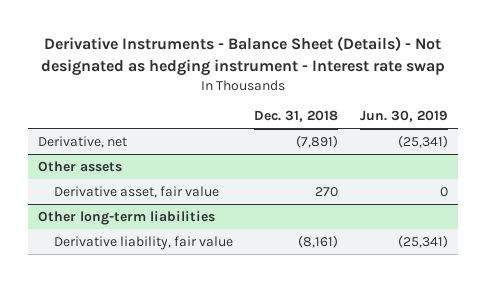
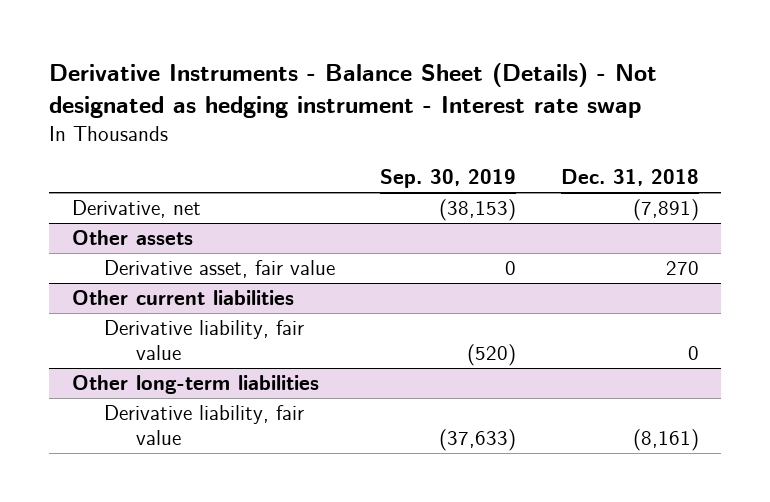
- | Dec. 31, 2018 | Jun. 30, 2019
+ | Sep. 30, 2019 | Dec. 31, 2018
+ Other current liabilities
+ Derivative liability, fair value | (520) | 0

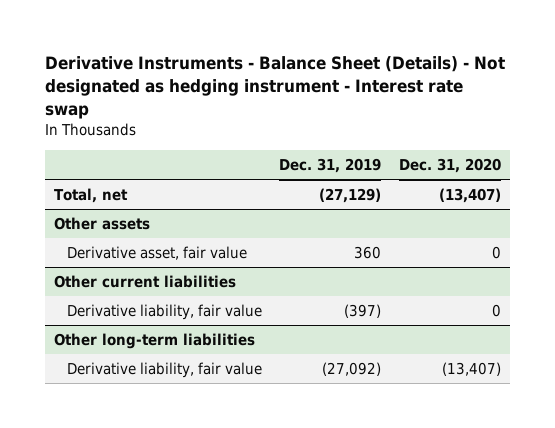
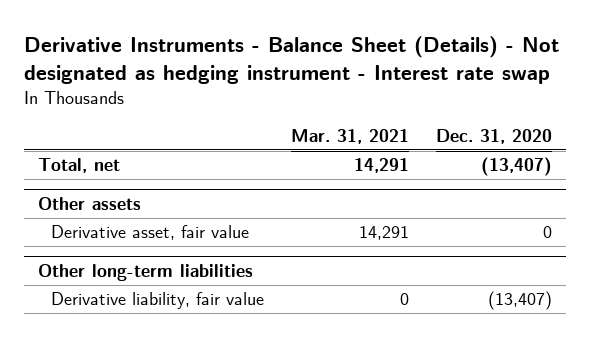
- | Dec. 31, 2019 | Dec. 31, 2020
+ | Mar. 31, 2021 | Dec. 31, 2020
- Other current liabilities
- Derivative liability, fair value | (397) | 0

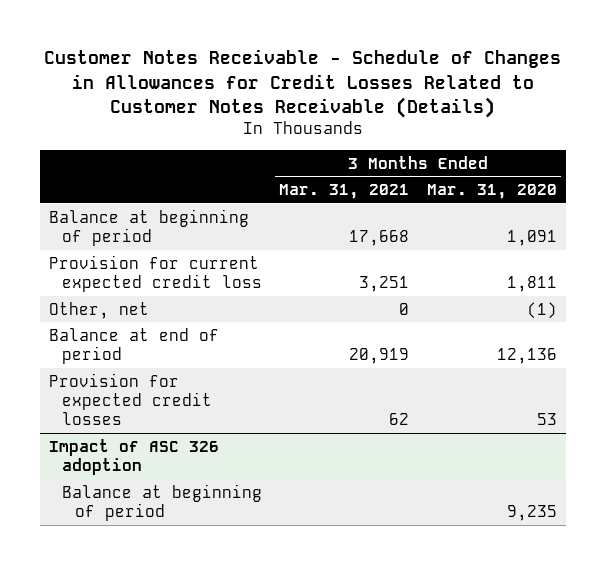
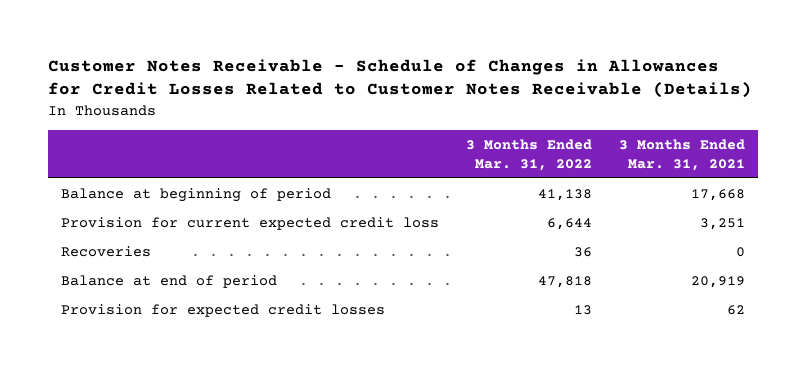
- | 3 Months Ended Mar. 31, 2021 | 3 Months Ended Mar. 31, 2020
+ | 3 Months Ended Mar. 31, 2022 | 3 Months Ended Mar. 31, 2021
- Other, net | 0 | (1)
+ Recoveries | 36 | 0
- Impact of ASC 326 adoption
- Balance at beginning of period | | 9,235

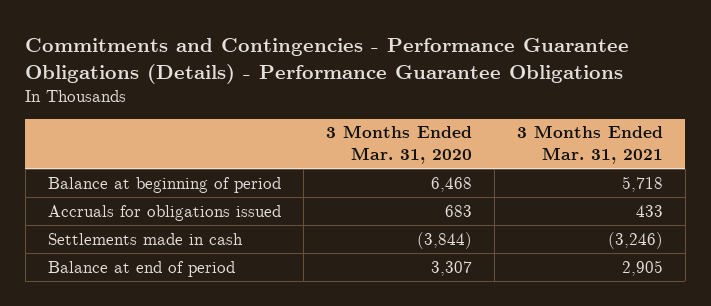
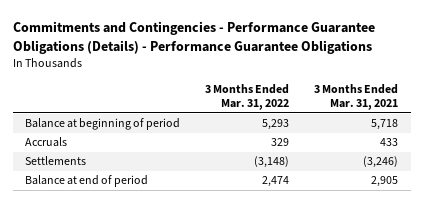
- | 3 Months Ended Mar. 31, 2020 | 3 Months Ended Mar. 31, 2021
+ | 3 Months Ended Mar. 31, 2022 | 3 Months Ended Mar. 31, 2021
- Accruals for obligations issued | 683 | 433
- Settlements made in cash | (3,844) | (3,246)
+ Accruals | 329 | 433
+ Settlements | (3,148) | (3,246)

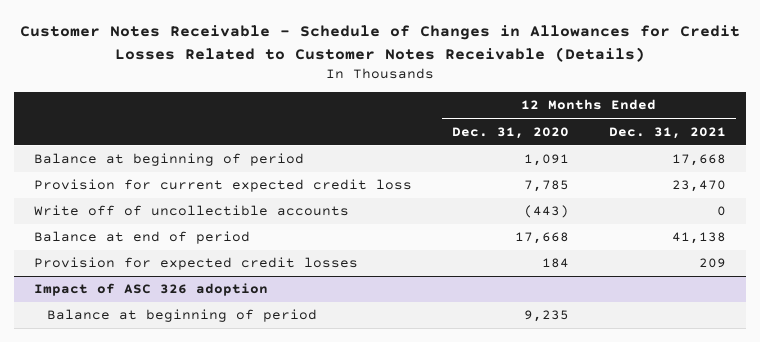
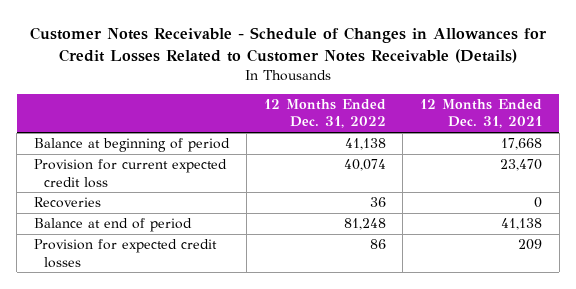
- | 12 Months Ended Dec. 31, 2020 | 12 Months Ended Dec. 31, 2021
+ | 12 Months Ended Dec. 31, 2022 | 12 Months Ended Dec. 31, 2021
- Write off of uncollectible accounts | (443) | 0
+ Recoveries | 36 | 0
- Impact of ASC 326 adoption
- Balance at beginning of period | 9,235 |

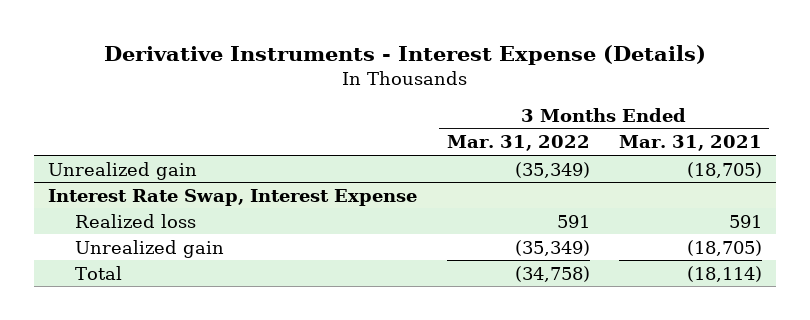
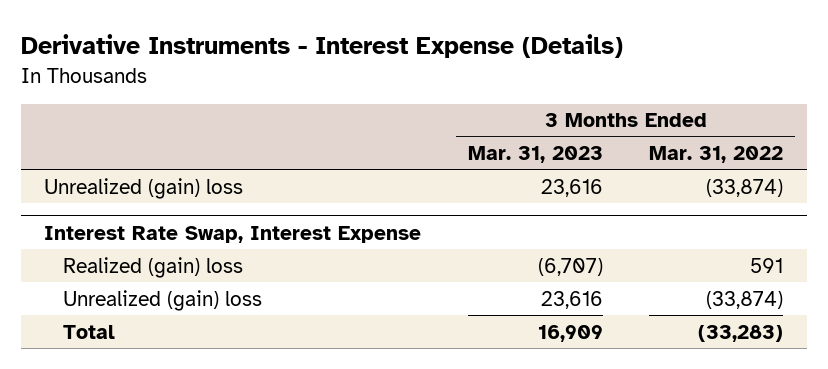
- | 3 Months Ended Mar. 31, 2022 | 3 Months Ended Mar. 31, 2021
+ | 3 Months Ended Mar. 31, 2023 | 3 Months Ended Mar. 31, 2022
- Unrealized gain | (35,349) | (18,705)
+ Unrealized (gain) loss | 23,616 | (33,874)
@ Interest Rate Swap, Interest Expense
- Realized loss | 591 | 591
- Unrealized gain | (35,349) | (18,705)
- Total | (34,758) | (18,114)
+ Realized (gain) loss | (6,707) | 591
+ Unrealized (gain) loss | 23,616 | (33,874)
+ Total | 16,909 | (33,283)

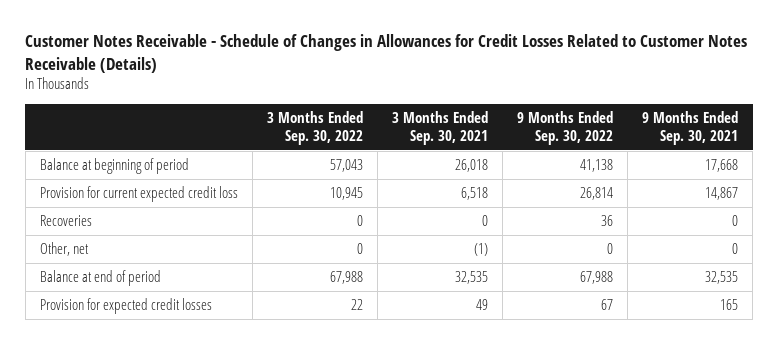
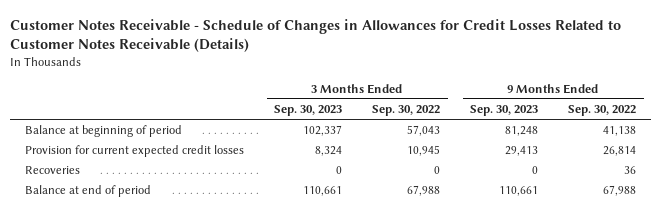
- | 3 Months Ended Sep. 30, 2022 | 3 Months Ended Sep. 30, 2021 | 9 Months Ended Sep. 30, 2022 | 9 Months Ended Sep. 30, 2021
+ | 3 Months Ended Sep. 30, 2023 | 3 Months Ended Sep. 30, 2022 | 9 Months Ended Sep. 30, 2023 | 9 Months Ended Sep. 30, 2022
- Provision for current expected credit loss | 10,945 | 6,518 | 26,814 | 14,867
+ Provision for current expected credit losses | 8,324 | 10,945 | 29,413 | 26,814
- Other, net | 0 | (1) | 0 | 0
- Provision for expected credit losses | 22 | 49 | 67 | 165

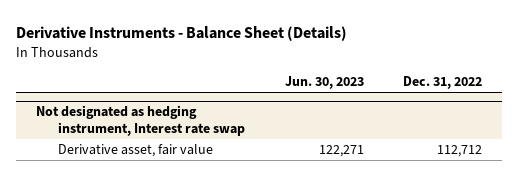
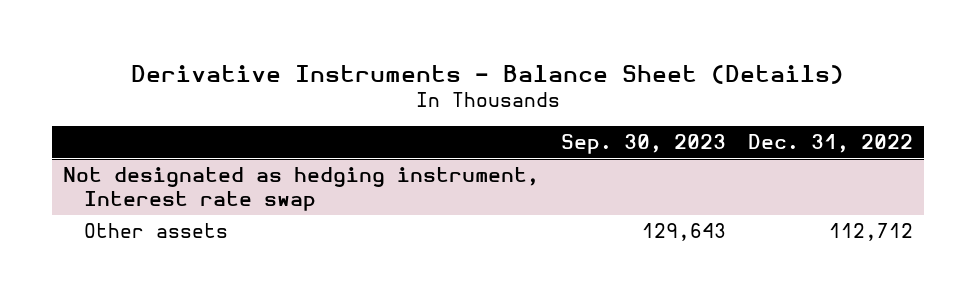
- | Jun. 30, 2023 | Dec. 31, 2022
+ | Sep. 30, 2023 | Dec. 31, 2022
@ Not designated as hedging instrument, Interest rate swap
- Derivative asset, fair value | 122,271 | 112,712
+ Other assets | 129,643 | 112,712

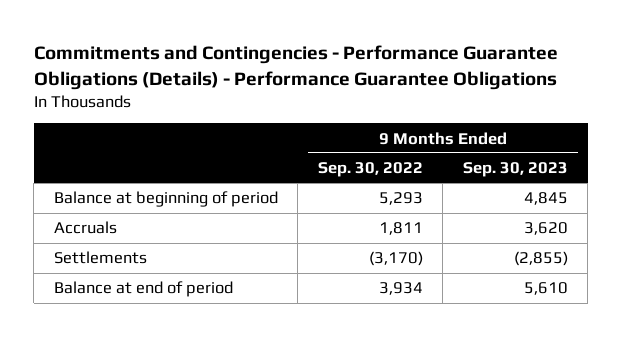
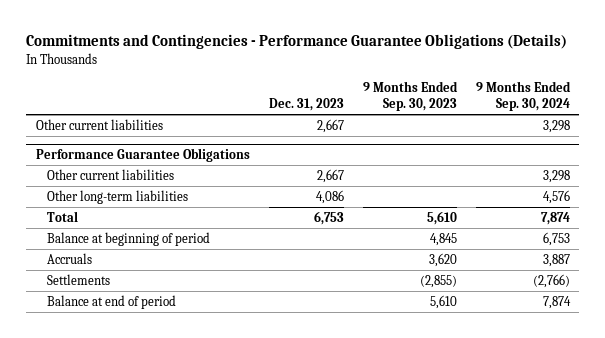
- Commitments and Contingencies - Performance Guarantee Obligations (Details) - Performance Guarantee Obligations
+ Commitments and Contingencies - Performance Guarantee Obligations (Details)
- | 9 Months Ended Sep. 30, 2022 | 9 Months Ended Sep. 30, 2023
+ | Dec. 31, 2023 | 9 Months Ended Sep. 30, 2023 | 9 Months Ended Sep. 30, 2024
+ Other current liabilities | 2,667 | | 3,298
+ Performance Guarantee Obligations
+ Other current liabilities | 2,667 | | 3,298
+ Other long-term liabilities | 4,086 | | 4,576
+ Total | 6,753 | 5,610 | 7,874

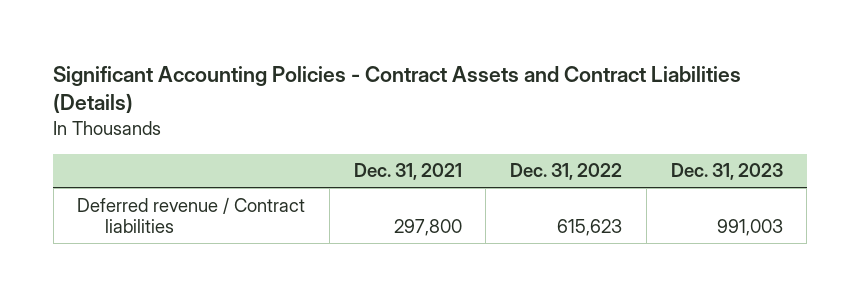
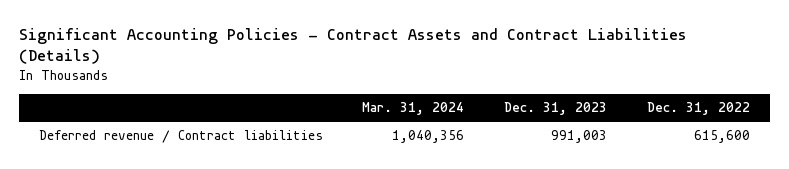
- | Dec. 31, 2021 | Dec. 31, 2022 | Dec. 31, 2023
+ | Mar. 31, 2024 | Dec. 31, 2023 | Dec. 31, 2022
- Deferred revenue / Contract liabilities | 297,800 | 615,623 | 991,003
+ Deferred revenue / Contract liabilities | 1,040,356 | 991,003 | 615,600

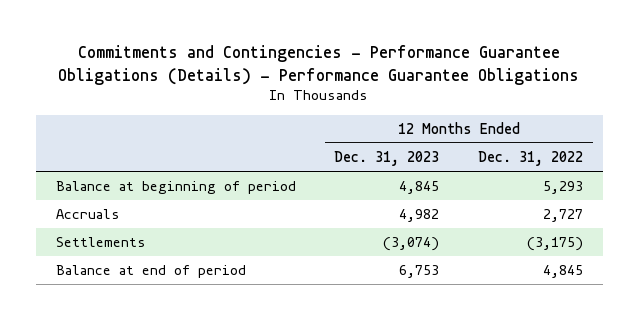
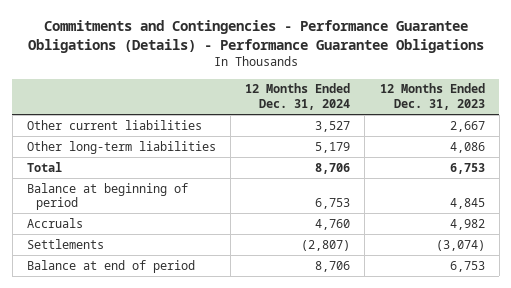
- | 12 Months Ended Dec. 31, 2023 | 12 Months Ended Dec. 31, 2022
+ | 12 Months Ended Dec. 31, 2024 | 12 Months Ended Dec. 31, 2023
+ Other current liabilities | 3,527 | 2,667
+ Other long-term liabilities | 5,179 | 4,086
+ Total | 8,706 | 6,753

